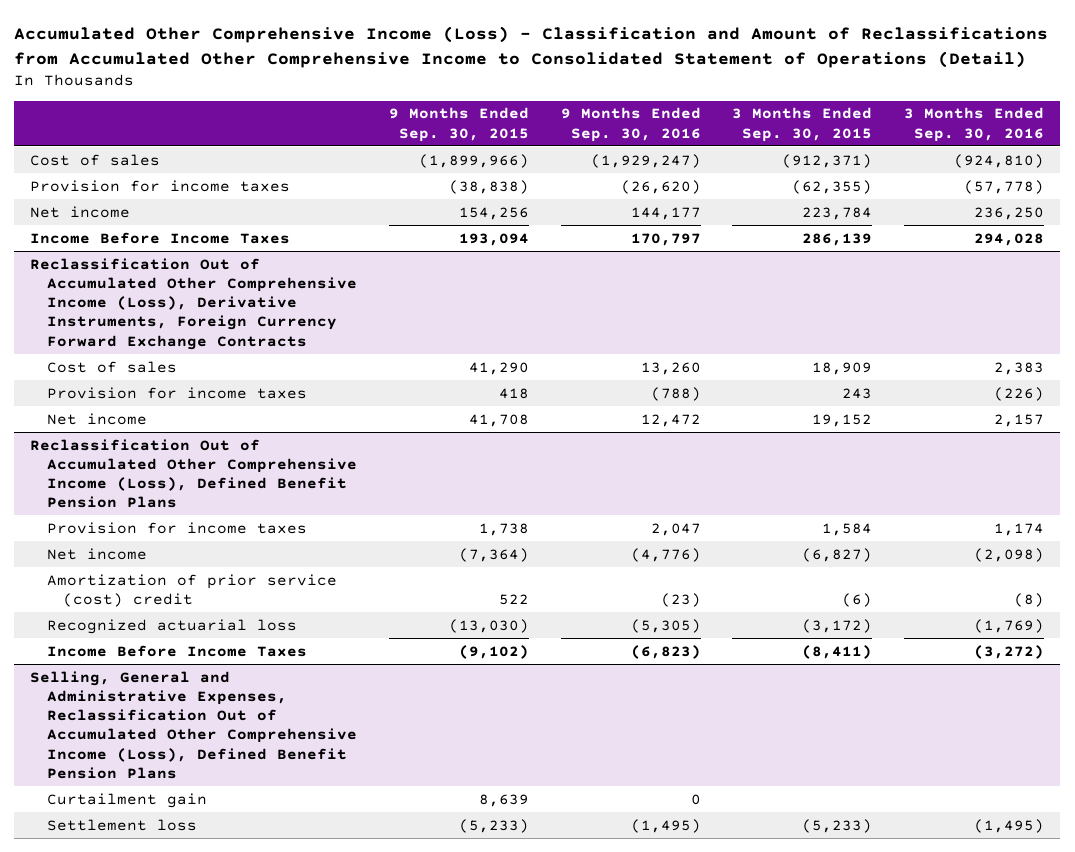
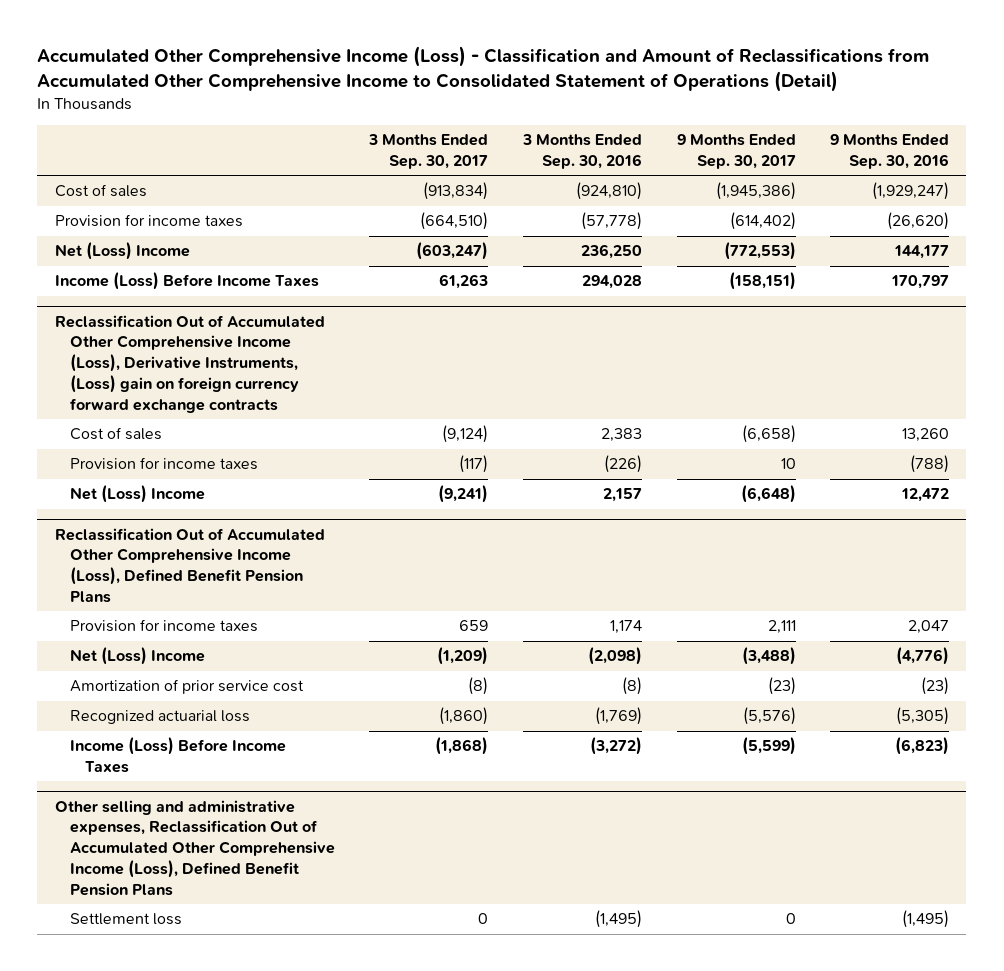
- | 9 Months Ended Sep. 30, 2015 | 9 Months Ended Sep. 30, 2016 | 3 Months Ended Sep. 30, 2015 | 3 Months Ended Sep. 30, 2016
+ | 3 Months Ended Sep. 30, 2017 | 3 Months Ended Sep. 30, 2016 | 9 Months Ended Sep. 30, 2017 | 9 Months Ended Sep. 30, 2016
- Net income | 154,256 | 144,177 | 223,784 | 236,250
- Income Before Income Taxes | 193,094 | 170,797 | 286,139 | 294,028
- Reclassification Out of Accumulated Other Comprehensive Income (Loss), Derivative Instruments, Foreign Currency Forward Exchange Contracts
+ Net (Loss) Income | (603,247) | 236,250 | (772,553) | 144,177
+ Income (Loss) Before Income Taxes | 61,263 | 294,028 | (158,151) | 170,797
+ Reclassification Out of Accumulated Other Comprehensive Income (Loss), Derivative Instruments, (Loss) gain on foreign currency forward exchange contracts
- Net income | 41,708 | 12,472 | 19,152 | 2,157
+ Net (Loss) Income | (9,241) | 2,157 | (6,648) | 12,472
@ Reclassification Out of Accumulated Other Comprehensive Income (Loss), Defined Benefit Pension Plans
- Net income | (7,364) | (4,776) | (6,827) | (2,098)
- Amortization of prior service (cost) credit | 522 | (23) | (6) | (8)
+ Net (Loss) Income | (1,209) | (2,098) | (3,488) | (4,776)
+ Amortization of prior service cost | (8) | (8) | (23) | (23)
- Income Before Income Taxes | (9,102) | (6,823) | (8,411) | (3,272)
- Selling, General and Administrative Expenses, Reclassification Out of Accumulated Other Comprehensive Income (Loss), Defined Benefit Pension Plans
- Curtailment gain | 8,639 | 0 | |
@ Reclassification Out of Accumulated Other Comprehensive Income (Loss), Defined Benefit Pension Plans
+ Income (Loss) Before Income Taxes | (1,868) | (3,272) | (5,599) | (6,823)
+ Other selling and administrative expenses, Reclassification Out of Accumulated Other Comprehensive Income (Loss), Defined Benefit Pension Plans

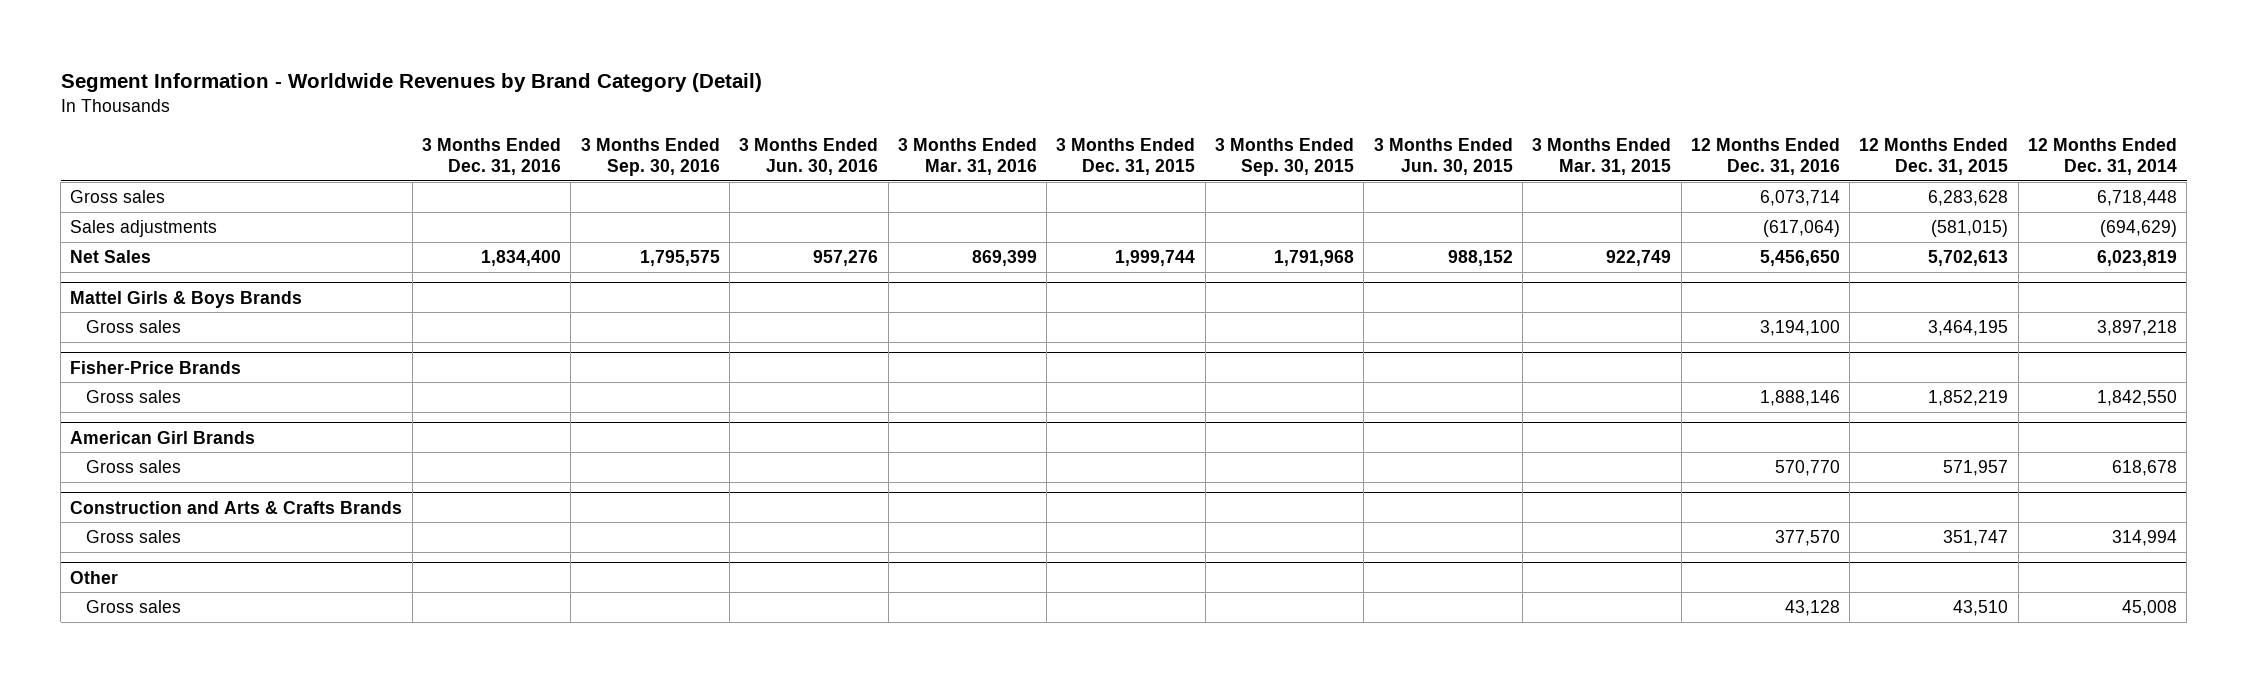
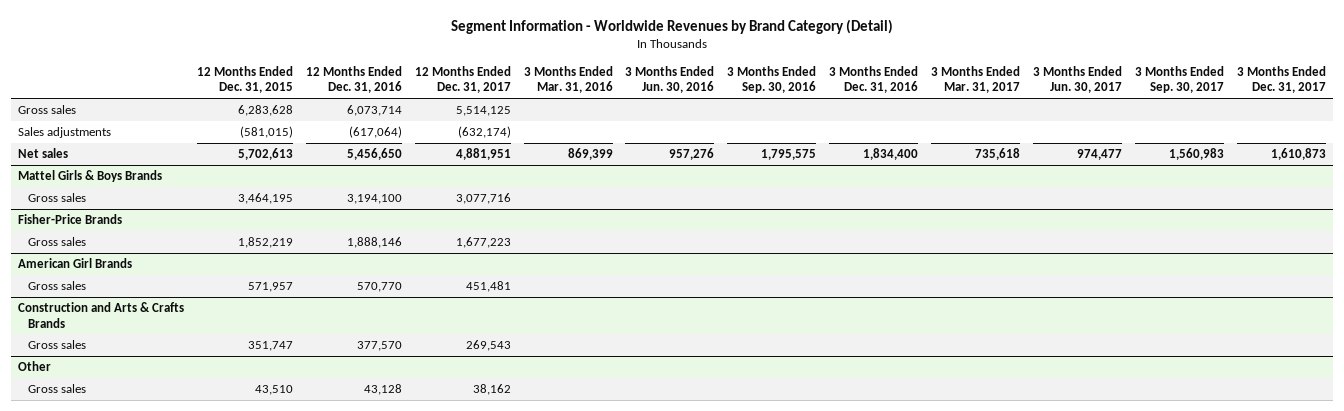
- | 3 Months Ended Dec. 31, 2016 | 3 Months Ended Sep. 30, 2016 | 3 Months Ended Jun. 30, 2016 | 3 Months Ended Mar. 31, 2016 | 3 Months Ended Dec. 31, 2015 | 3 Months Ended Sep. 30, 2015 | 3 Months Ended Jun. 30, 2015 | 3 Months Ended Mar. 31, 2015 | 12 Months Ended Dec. 31, 2016 | 12 Months Ended Dec. 31, 2015 | 12 Months Ended Dec. 31, 2014
+ | 12 Months Ended Dec. 31, 2015 | 12 Months Ended Dec. 31, 2016 | 12 Months Ended Dec. 31, 2017 | 3 Months Ended Mar. 31, 2016 | 3 Months Ended Jun. 30, 2016 | 3 Months Ended Sep. 30, 2016 | 3 Months Ended Dec. 31, 2016 | 3 Months Ended Mar. 31, 2017 | 3 Months Ended Jun. 30, 2017 | 3 Months Ended Sep. 30, 2017 | 3 Months Ended Dec. 31, 2017
- Net Sales | 1,834,400 | 1,795,575 | 957,276 | 869,399 | 1,999,744 | 1,791,968 | 988,152 | 922,749 | 5,456,650 | 5,702,613 | 6,023,819
+ Net sales | 5,702,613 | 5,456,650 | 4,881,951 | 869,399 | 957,276 | 1,795,575 | 1,834,400 | 735,618 | 974,477 | 1,560,983 | 1,610,873

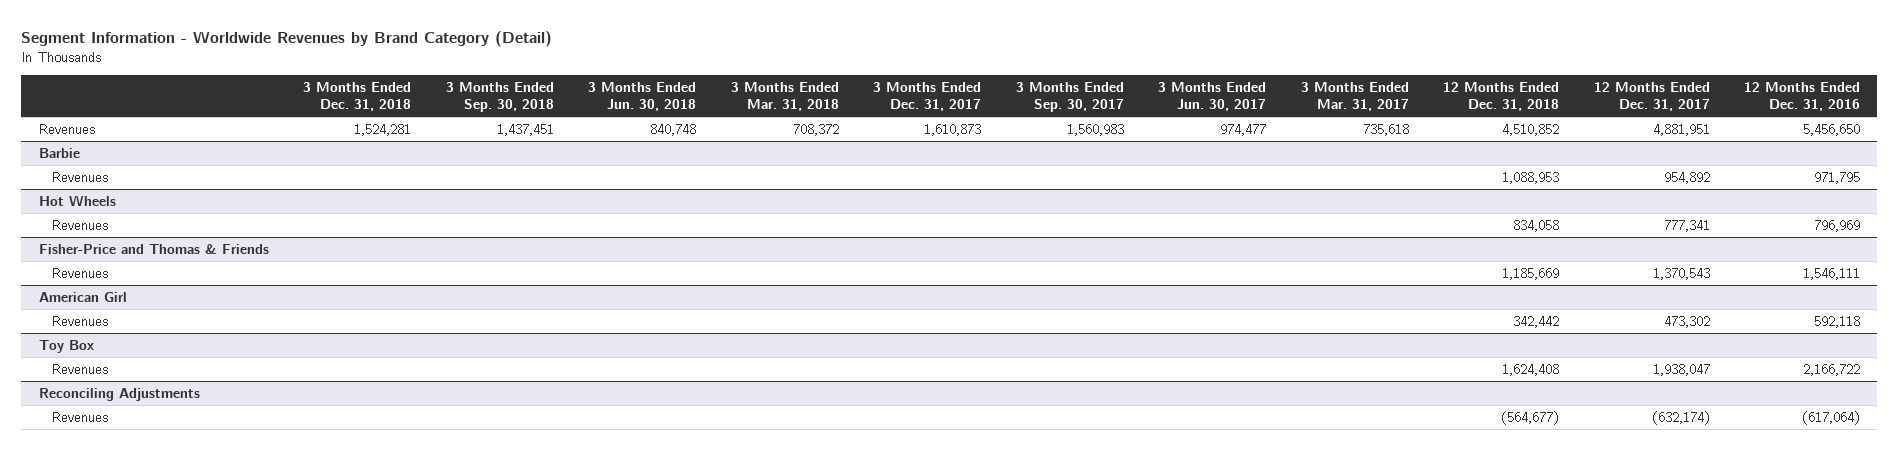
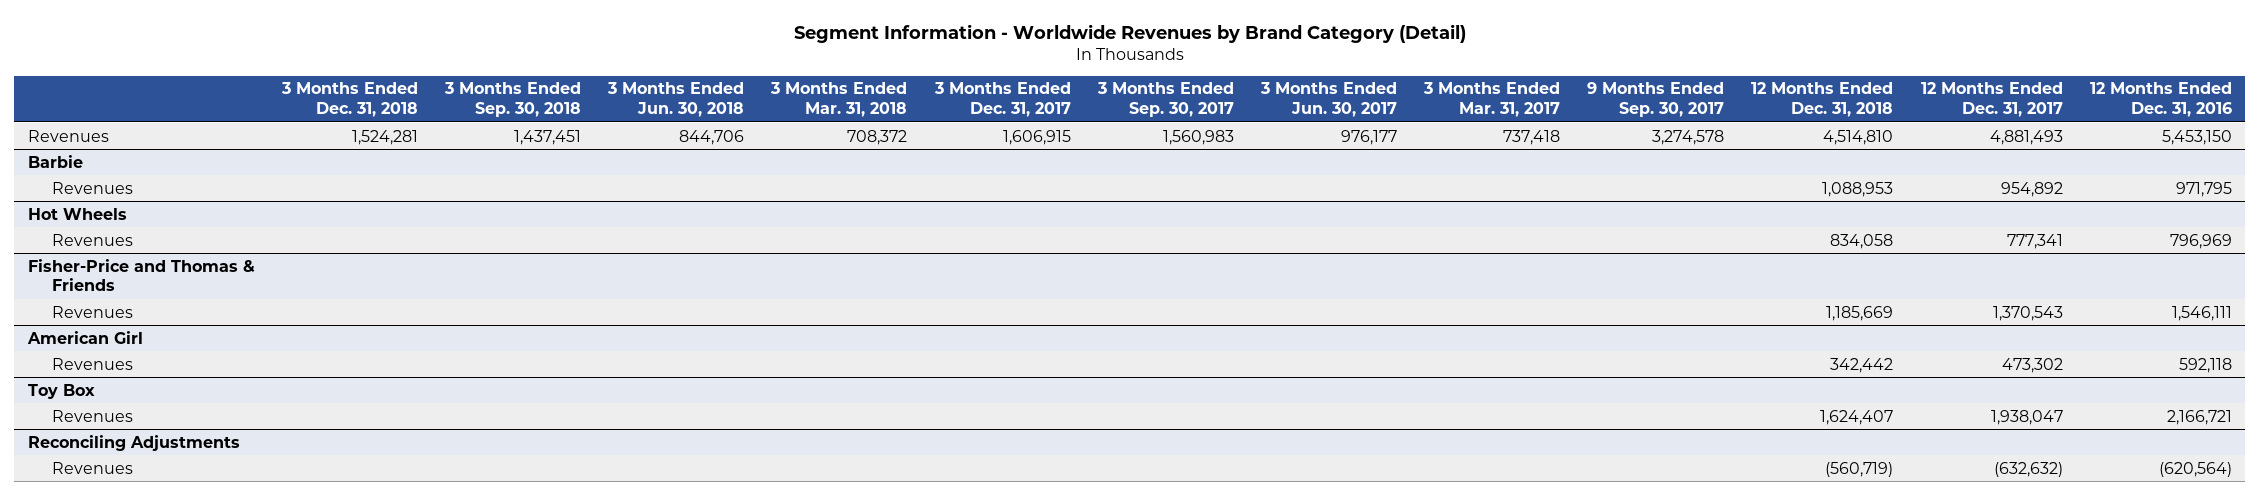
- | 3 Months Ended Dec. 31, 2018 | 3 Months Ended Sep. 30, 2018 | 3 Months Ended Jun. 30, 2018 | 3 Months Ended Mar. 31, 2018 | 3 Months Ended Dec. 31, 2017 | 3 Months Ended Sep. 30, 2017 | 3 Months Ended Jun. 30, 2017 | 3 Months Ended Mar. 31, 2017 | 12 Months Ended Dec. 31, 2018 | 12 Months Ended Dec. 31, 2017 | 12 Months Ended Dec. 31, 2016
+ | 3 Months Ended Dec. 31, 2018 | 3 Months Ended Sep. 30, 2018 | 3 Months Ended Jun. 30, 2018 | 3 Months Ended Mar. 31, 2018 | 3 Months Ended Dec. 31, 2017 | 3 Months Ended Sep. 30, 2017 | 3 Months Ended Jun. 30, 2017 | 3 Months Ended Mar. 31, 2017 | 9 Months Ended Sep. 30, 2017 | 12 Months Ended Dec. 31, 2018 | 12 Months Ended Dec. 31, 2017 | 12 Months Ended Dec. 31, 2016
- Revenues | 1,524,281 | 1,437,451 | 840,748 | 708,372 | 1,610,873 | 1,560,983 | 974,477 | 735,618 | 4,510,852 | 4,881,951 | 5,456,650
+ Revenues | 1,524,281 | 1,437,451 | 844,706 | 708,372 | 1,606,915 | 1,560,983 | 976,177 | 737,418 | 3,274,578 | 4,514,810 | 4,881,493 | 5,453,150
@ Toy Box
- Revenues | | | | | | | | | 1,624,408 | 1,938,047 | 2,166,722
+ Revenues | | | | | | | | | | 1,624,407 | 1,938,047 | 2,166,721
@ Reconciling Adjustments
- Revenues | | | | | | | | | (564,677) | (632,174) | (617,064)
+ Revenues | | | | | | | | | | (560,719) | (632,632) | (620,564)

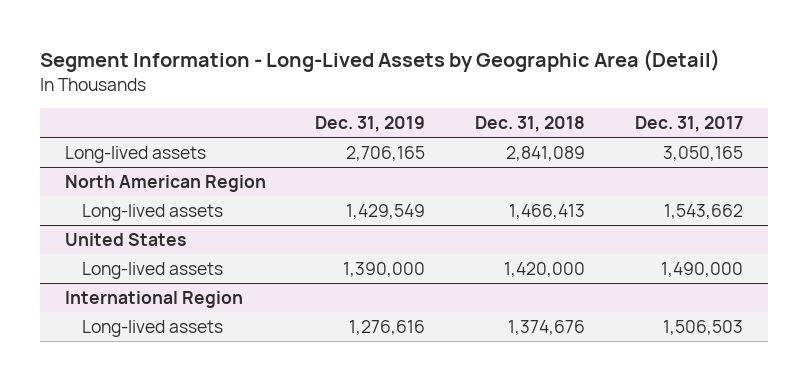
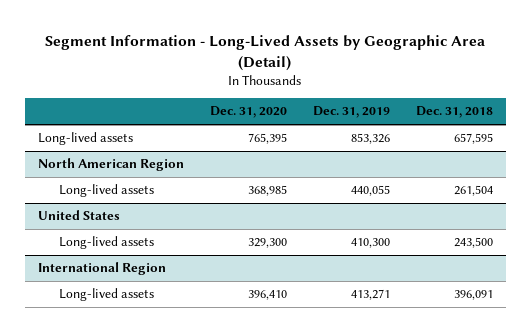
- | Dec. 31, 2019 | Dec. 31, 2018 | Dec. 31, 2017
+ | Dec. 31, 2020 | Dec. 31, 2019 | Dec. 31, 2018
- Long-lived assets | 2,706,165 | 2,841,089 | 3,050,165
+ Long-lived assets | 765,395 | 853,326 | 657,595
@ North American Region
- Long-lived assets | 1,429,549 | 1,466,413 | 1,543,662
+ Long-lived assets | 368,985 | 440,055 | 261,504
@ United States
- Long-lived assets | 1,390,000 | 1,420,000 | 1,490,000
+ Long-lived assets | 329,300 | 410,300 | 243,500
@ International Region
- Long-lived assets | 1,276,616 | 1,374,676 | 1,506,503
+ Long-lived assets | 396,410 | 413,271 | 396,091

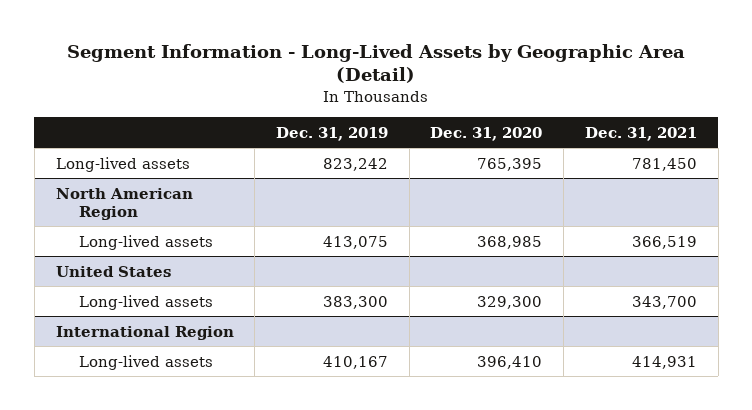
- | Dec. 31, 2020 | Dec. 31, 2019 | Dec. 31, 2018
+ | Dec. 31, 2019 | Dec. 31, 2020 | Dec. 31, 2021
- Long-lived assets | 765,395 | 853,326 | 657,595
+ Long-lived assets | 823,242 | 765,395 | 781,450
@ North American Region
- Long-lived assets | 368,985 | 440,055 | 261,504
+ Long-lived assets | 413,075 | 368,985 | 366,519
@ United States
- Long-lived assets | 329,300 | 410,300 | 243,500
+ Long-lived assets | 383,300 | 329,300 | 343,700
@ International Region
- Long-lived assets | 396,410 | 413,271 | 396,091
+ Long-lived assets | 410,167 | 396,410 | 414,931

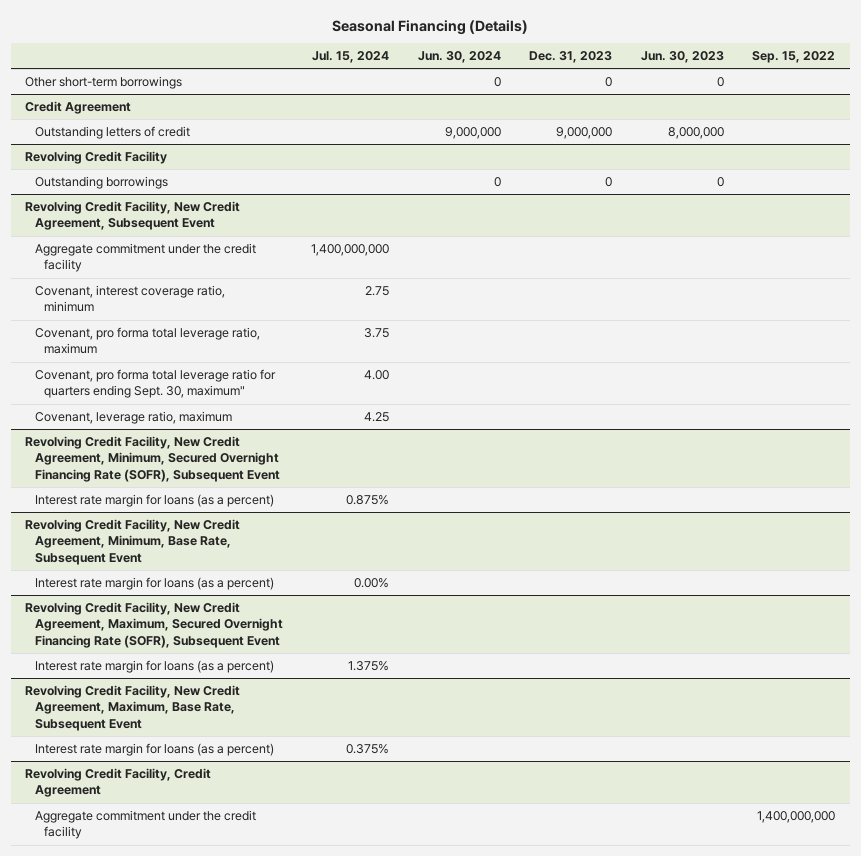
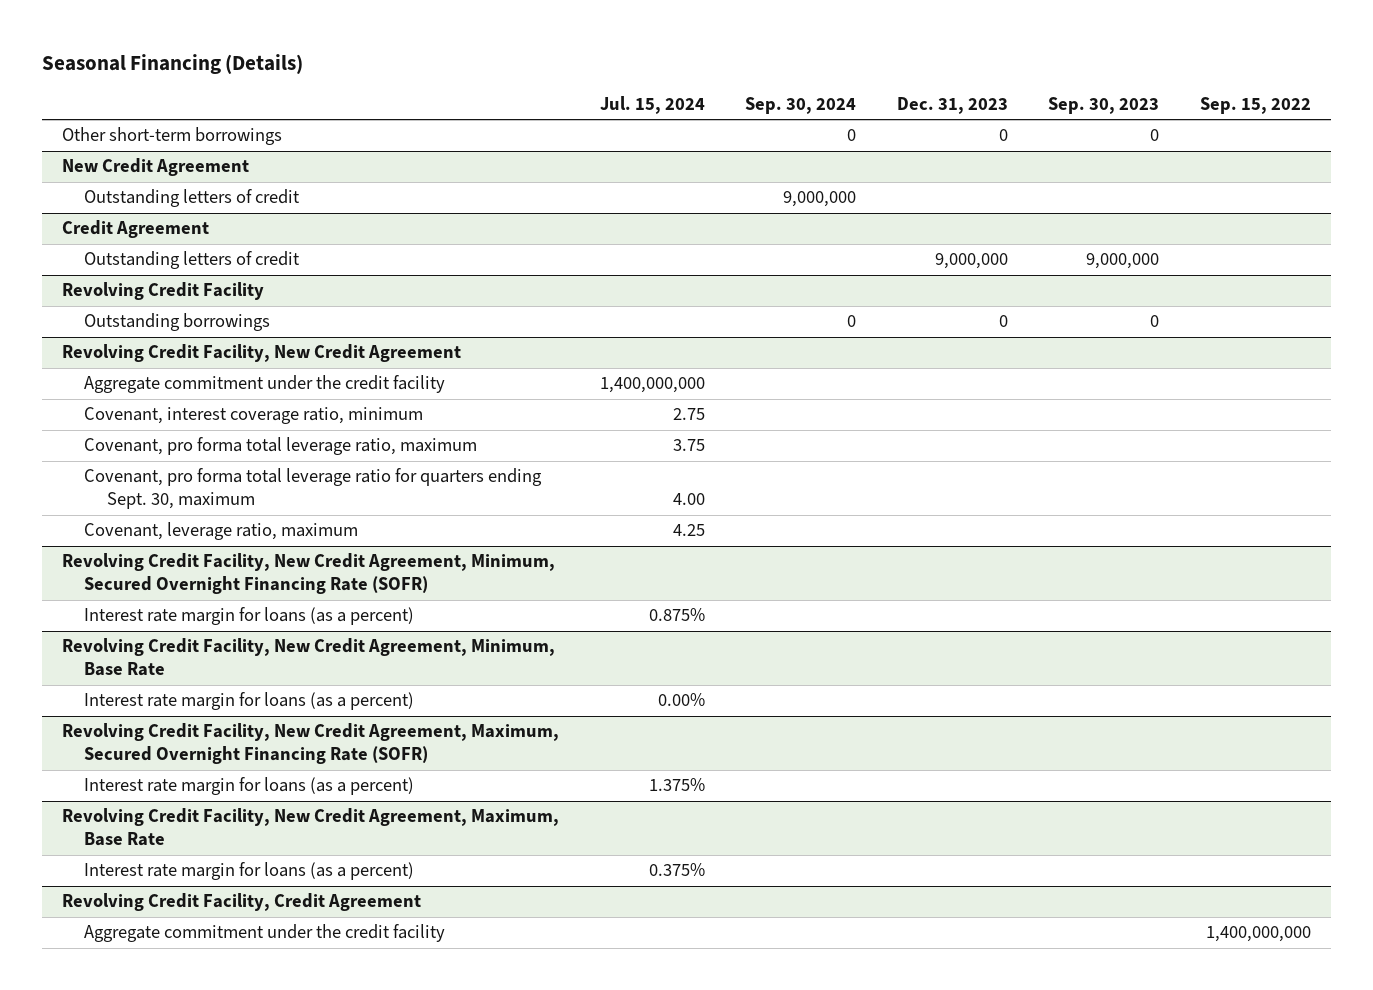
- | Jul. 15, 2024 | Jun. 30, 2024 | Dec. 31, 2023 | Jun. 30, 2023 | Sep. 15, 2022
+ | Jul. 15, 2024 | Sep. 30, 2024 | Dec. 31, 2023 | Sep. 30, 2023 | Sep. 15, 2022
+ New Credit Agreement
+ Outstanding letters of credit | | 9,000,000 | | |
- Revolving Credit Facility, New Credit Agreement, Subsequent Event
+ Revolving Credit Facility, New Credit Agreement
- Covenant, pro forma total leverage ratio for quarters ending Sept. 30, maximum" | 4.00 | | | |
+ Covenant, pro forma total leverage ratio for quarters ending Sept. 30, maximum | 4.00 | | | |
- Revolving Credit Facility, New Credit Agreement, Minimum, Secured Overnight Financing Rate (SOFR), Subsequent Event
+ Revolving Credit Facility, New Credit Agreement, Minimum, Secured Overnight Financing Rate (SOFR)
- Revolving Credit Facility, New Credit Agreement, Minimum, Base Rate, Subsequent Event
+ Revolving Credit Facility, New Credit Agreement, Minimum, Base Rate
- Revolving Credit Facility, New Credit Agreement, Maximum, Secured Overnight Financing Rate (SOFR), Subsequent Event
+ Revolving Credit Facility, New Credit Agreement, Maximum, Secured Overnight Financing Rate (SOFR)
- Revolving Credit Facility, New Credit Agreement, Maximum, Base Rate, Subsequent Event
+ Revolving Credit Facility, New Credit Agreement, Maximum, Base Rate

